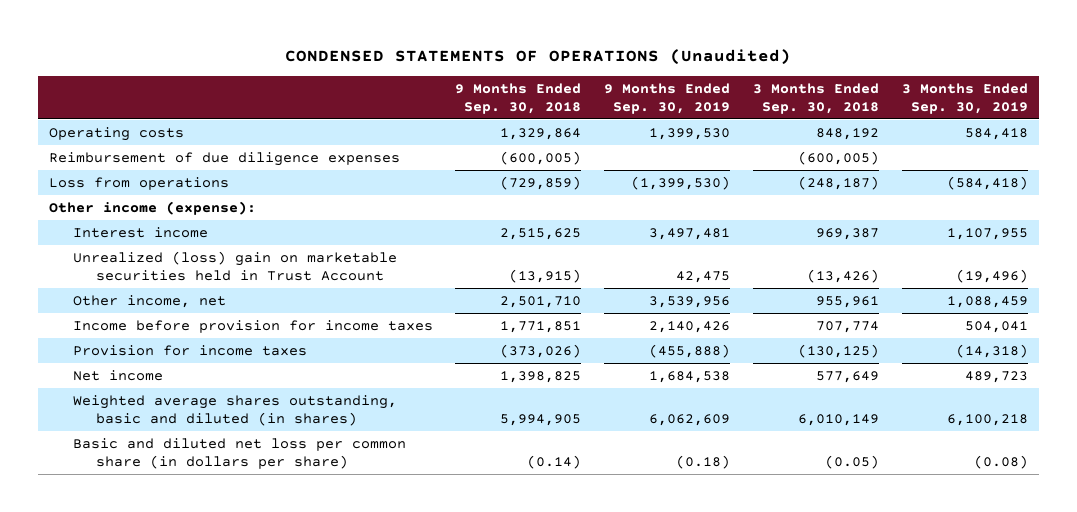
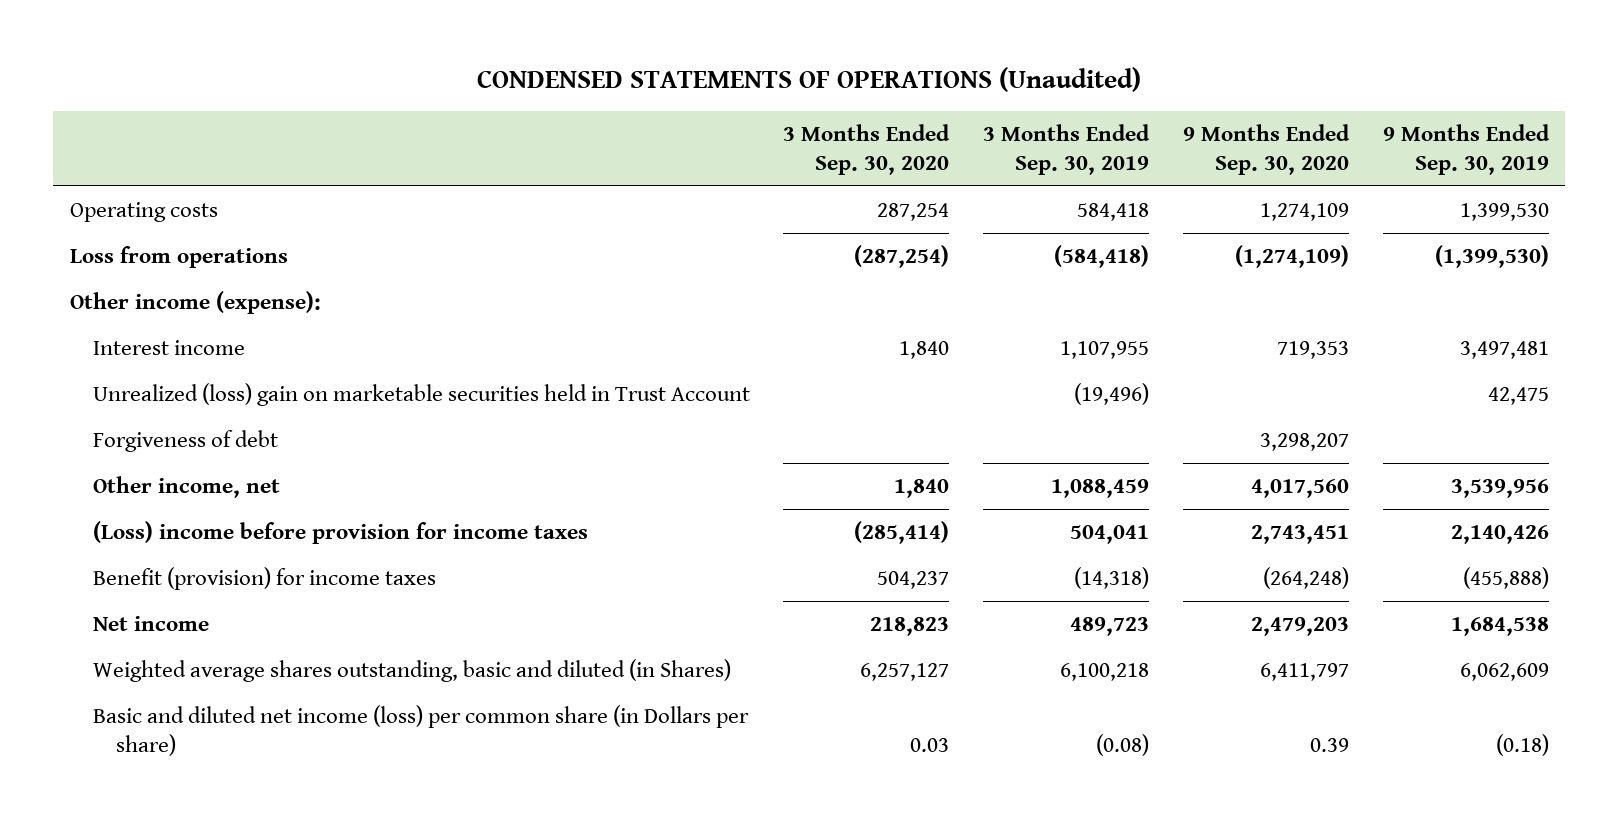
- | 9 Months Ended Sep. 30, 2018 | 9 Months Ended Sep. 30, 2019 | 3 Months Ended Sep. 30, 2018 | 3 Months Ended Sep. 30, 2019
+ | 3 Months Ended Sep. 30, 2020 | 3 Months Ended Sep. 30, 2019 | 9 Months Ended Sep. 30, 2020 | 9 Months Ended Sep. 30, 2019
- Reimbursement of due diligence expenses | (600,005) | | (600,005) |
+ Forgiveness of debt | | | 3,298,207 |
- Income before provision for income taxes | 1,771,851 | 2,140,426 | 707,774 | 504,041
- Provision for income taxes | (373,026) | (455,888) | (130,125) | (14,318)
+ (Loss) income before provision for income taxes | (285,414) | 504,041 | 2,743,451 | 2,140,426
+ Benefit (provision) for income taxes | 504,237 | (14,318) | (264,248) | (455,888)
- Weighted average shares outstanding, basic and diluted (in shares) | 5,994,905 | 6,062,609 | 6,010,149 | 6,100,218
- Basic and diluted net loss per common share (in dollars per share) | (0.14) | (0.18) | (0.05) | (0.08)
+ Weighted average shares outstanding, basic and diluted (in Shares) | 6,257,127 | 6,100,218 | 6,411,797 | 6,062,609
+ Basic and diluted net income (loss) per common share (in Dollars per share) | 0.03 | (0.08) | 0.39 | (0.18)

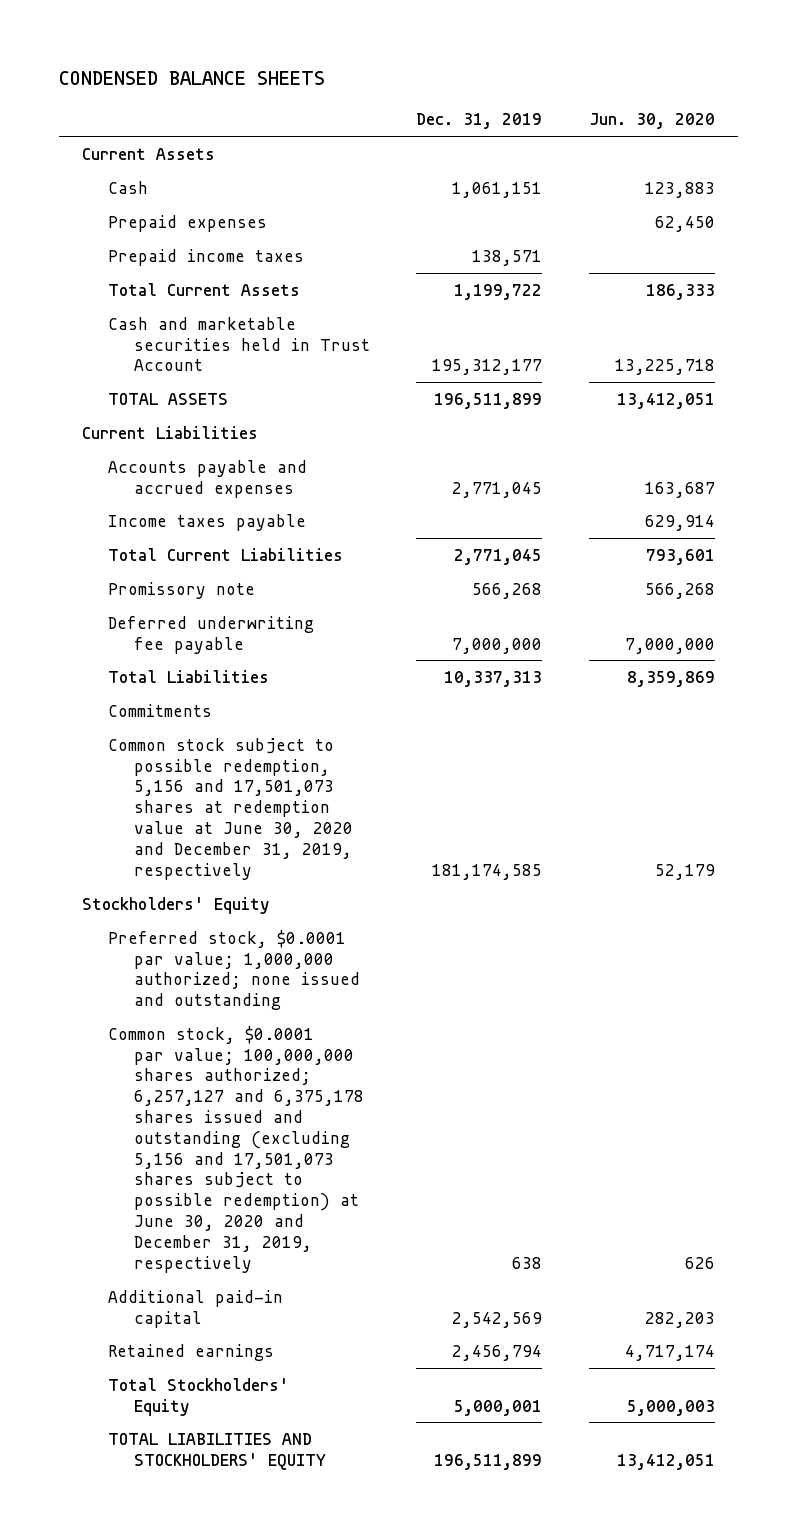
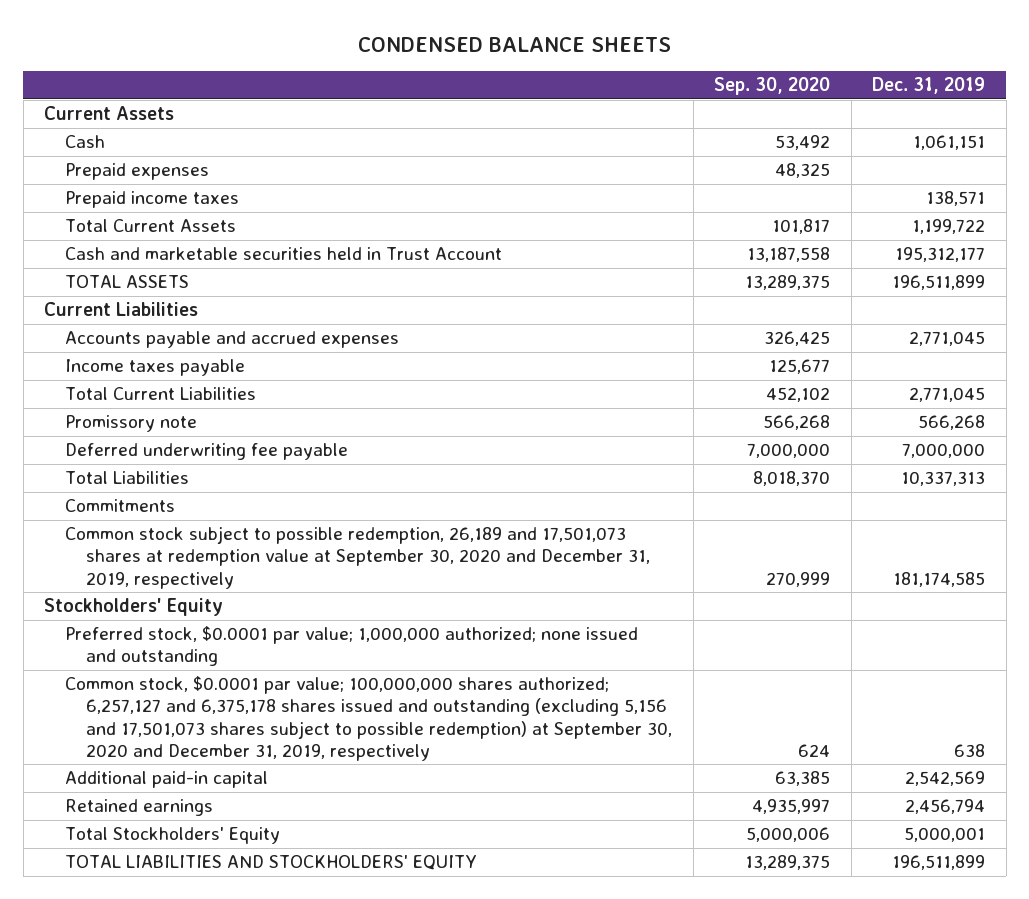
- | Dec. 31, 2019 | Jun. 30, 2020
+ | Sep. 30, 2020 | Dec. 31, 2019
- Common stock subject to possible redemption, 5,156 and 17,501,073 shares at redemption value at June 30, 2020 and December 31, 2019, respectively | 181,174,585 | 52,179
+ Common stock subject to possible redemption, 26,189 and 17,501,073 shares at redemption value at September 30, 2020 and December 31, 2019, respectively | 270,999 | 181,174,585
- Common stock, $0.0001 par value; 100,000,000 shares authorized; 6,257,127 and 6,375,178 shares issued and outstanding (excluding 5,156 and 17,501,073 shares subject to possible redemption) at June 30, 2020 and December 31, 2019, respectively | 638 | 626
+ Common stock, $0.0001 par value; 100,000,000 shares authorized; 6,257,127 and 6,375,178 shares issued and outstanding (excluding 5,156 and 17,501,073 shares subject to possible redemption) at September 30, 2020 and December 31, 2019, respectively | 624 | 638

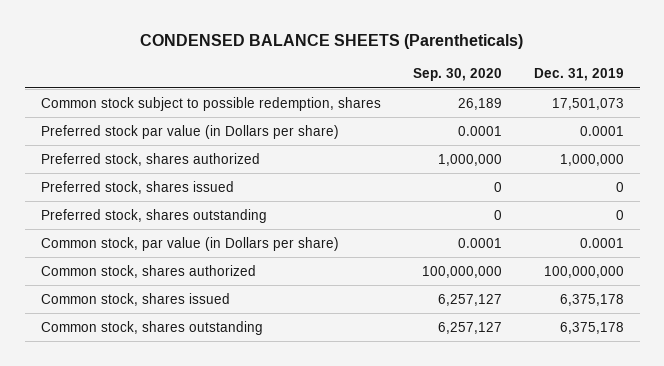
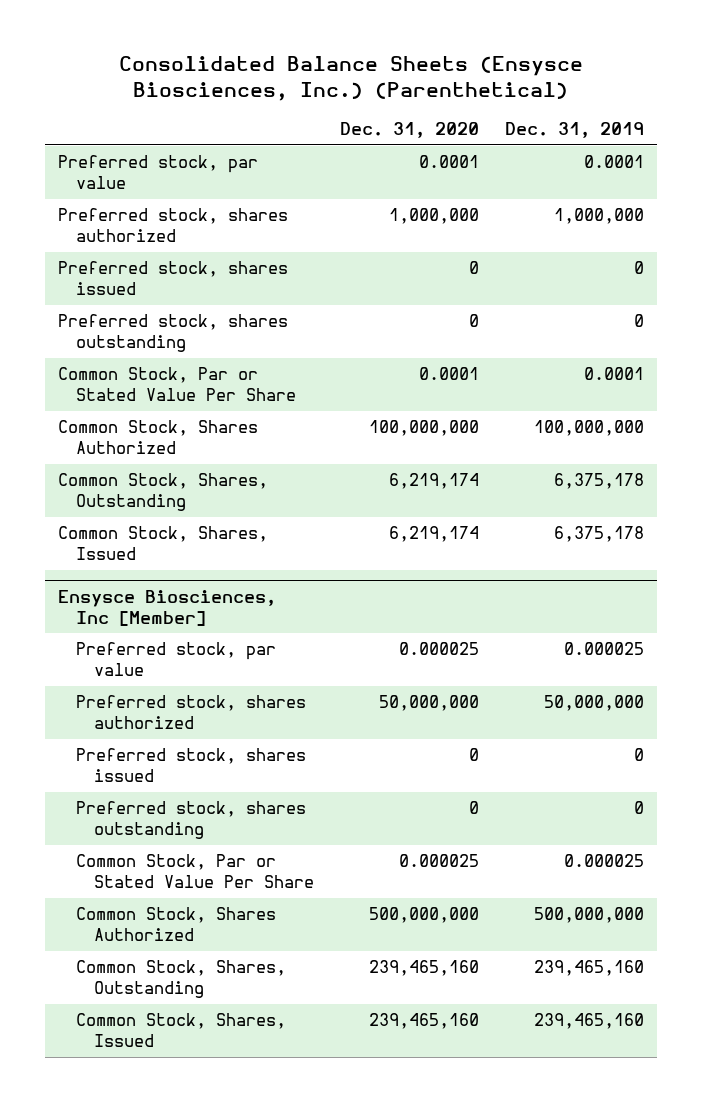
- CONDENSED BALANCE SHEETS (Parentheticals)
+ Consolidated Balance Sheets (Ensysce Biosciences, Inc.) (Parenthetical)
- | Sep. 30, 2020 | Dec. 31, 2019
+ | Dec. 31, 2020 | Dec. 31, 2019
- Common stock subject to possible redemption, shares | 26,189 | 17,501,073
- Preferred stock par value (in Dollars per share) | 0.0001 | 0.0001
+ Preferred stock, par value | 0.0001 | 0.0001
- Common stock, par value (in Dollars per share) | 0.0001 | 0.0001
- Common stock, shares authorized | 100,000,000 | 100,000,000
- Common stock, shares issued | 6,257,127 | 6,375,178
- Common stock, shares outstanding | 6,257,127 | 6,375,178
+ Common Stock, Par or Stated Value Per Share | 0.0001 | 0.0001
+ Common Stock, Shares Authorized | 100,000,000 | 100,000,000
+ Common Stock, Shares, Outstanding | 6,219,174 | 6,375,178
+ Common Stock, Shares, Issued | 6,219,174 | 6,375,178
+ Ensysce Biosciences, Inc [Member]
+ Preferred stock, par value | 0.000025 | 0.000025
+ Preferred stock, shares authorized | 50,000,000 | 50,000,000
+ Preferred stock, shares issued | 0 | 0
+ Preferred stock, shares outstanding | 0 | 0
+ Common Stock, Par or Stated Value Per Share | 0.000025 | 0.000025
+ Common Stock, Shares Authorized | 500,000,000 | 500,000,000
+ Common Stock, Shares, Outstanding | 239,465,160 | 239,465,160
+ Common Stock, Shares, Issued | 239,465,160 | 239,465,160

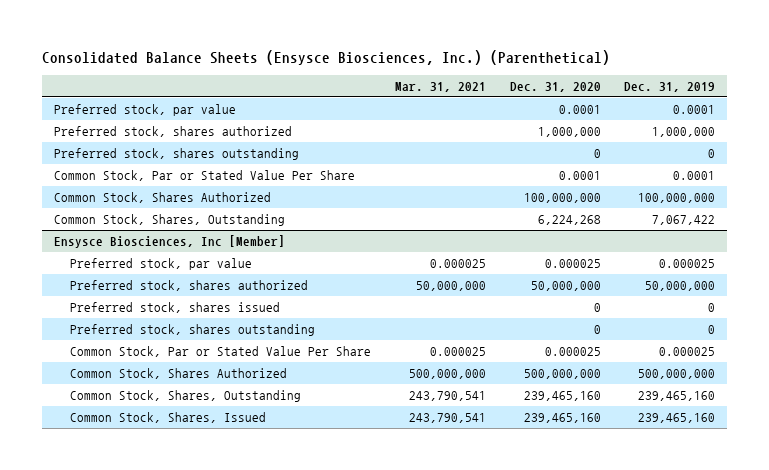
- | Dec. 31, 2020 | Dec. 31, 2019
+ | Mar. 31, 2021 | Dec. 31, 2020 | Dec. 31, 2019
- Preferred stock, shares issued | 0 | 0
- Common Stock, Shares, Outstanding | 6,219,174 | 6,375,178
- Common Stock, Shares, Issued | 6,219,174 | 6,375,178
+ Common Stock, Shares, Outstanding | | 6,224,268 | 7,067,422

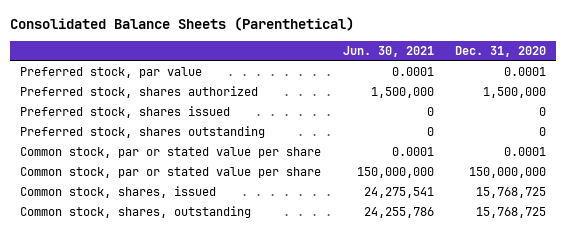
- Consolidated Balance Sheets (Ensysce Biosciences, Inc.) (Parenthetical)
+ Consolidated Balance Sheets (Parenthetical)
- | Mar. 31, 2021 | Dec. 31, 2020 | Dec. 31, 2019
+ | Jun. 30, 2021 | Dec. 31, 2020
- Preferred stock, shares authorized | | 1,000,000 | 1,000,000
- Preferred stock, shares outstanding | | 0 | 0
- Common Stock, Par or Stated Value Per Share | | 0.0001 | 0.0001
- Common Stock, Shares Authorized | | 100,000,000 | 100,000,000
- Common Stock, Shares, Outstanding | | 6,224,268 | 7,067,422
- Ensysce Biosciences, Inc [Member]
- Preferred stock, par value | 0.000025 | 0.000025 | 0.000025
- Preferred stock, shares authorized | 50,000,000 | 50,000,000 | 50,000,000
+ Preferred stock, shares authorized | 1,500,000 | 1,500,000
- Common Stock, Par or Stated Value Per Share | 0.000025 | 0.000025 | 0.000025
- Common Stock, Shares Authorized | 500,000,000 | 500,000,000 | 500,000,000
- Common Stock, Shares, Outstanding | 243,790,541 | 239,465,160 | 239,465,160
- Common Stock, Shares, Issued | 243,790,541 | 239,465,160 | 239,465,160
+ Common stock, par or stated value per share | 0.0001 | 0.0001
+ Common stock, par or stated value per share | 150,000,000 | 150,000,000
+ Common stock, shares, issued | 24,275,541 | 15,768,725
+ Common stock, shares, outstanding | 24,255,786 | 15,768,725

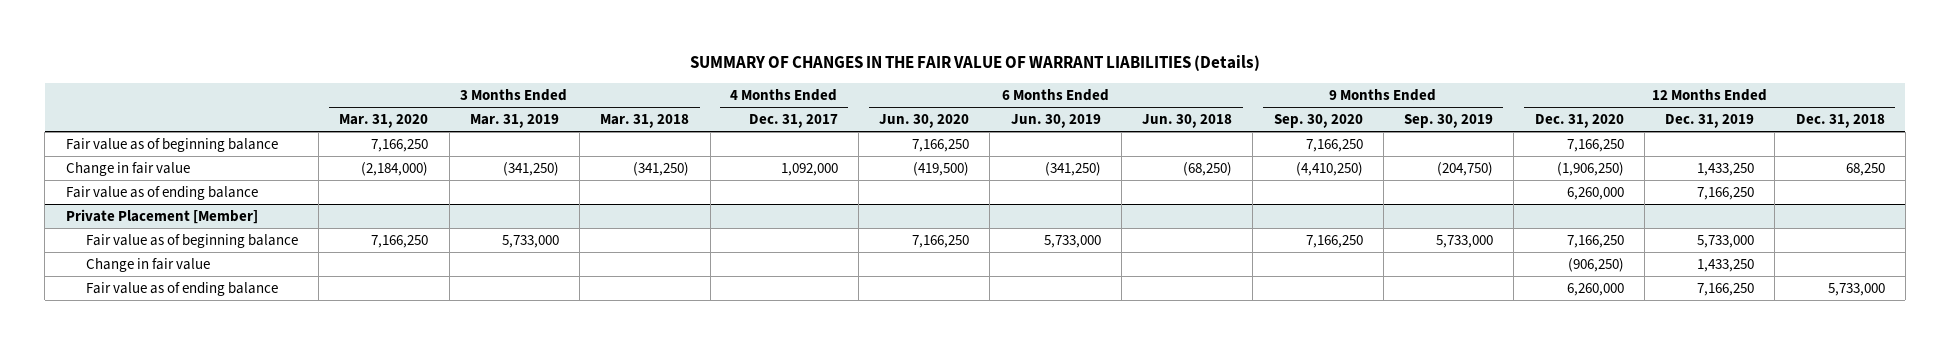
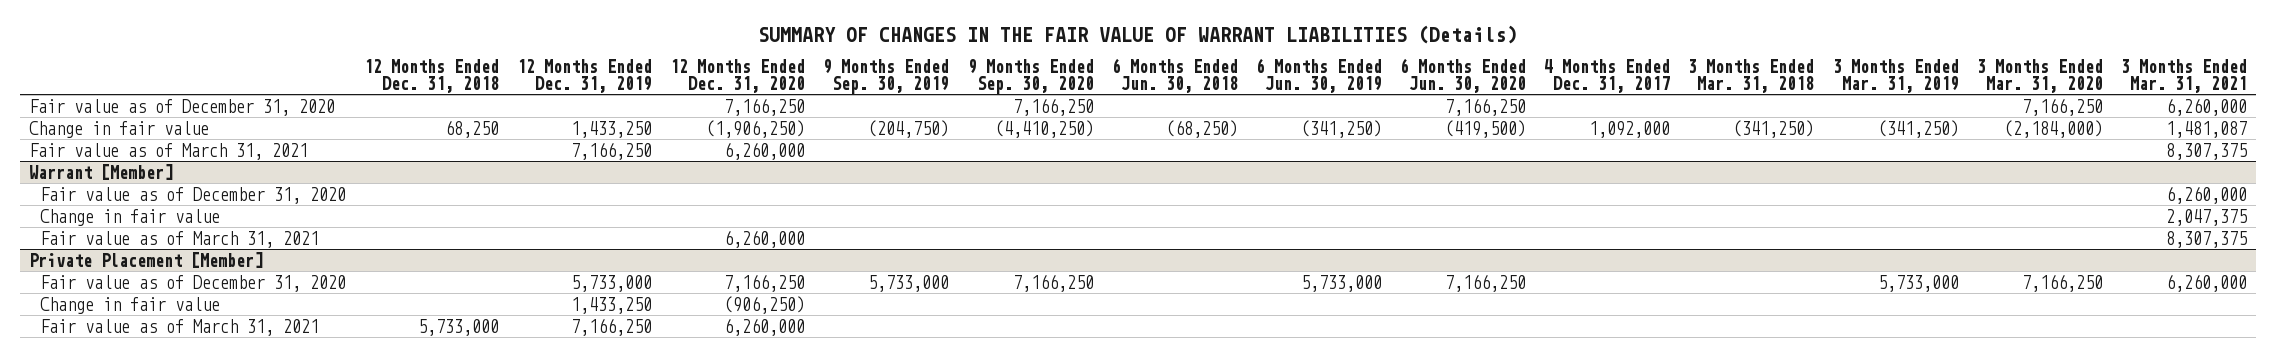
- | 3 Months Ended Mar. 31, 2020 | 3 Months Ended Mar. 31, 2019 | 3 Months Ended Mar. 31, 2018 | 4 Months Ended Dec. 31, 2017 | 6 Months Ended Jun. 30, 2020 | 6 Months Ended Jun. 30, 2019 | 6 Months Ended Jun. 30, 2018 | 9 Months Ended Sep. 30, 2020 | 9 Months Ended Sep. 30, 2019 | 12 Months Ended Dec. 31, 2020 | 12 Months Ended Dec. 31, 2019 | 12 Months Ended Dec. 31, 2018
+ | 12 Months Ended Dec. 31, 2018 | 12 Months Ended Dec. 31, 2019 | 12 Months Ended Dec. 31, 2020 | 9 Months Ended Sep. 30, 2019 | 9 Months Ended Sep. 30, 2020 | 6 Months Ended Jun. 30, 2018 | 6 Months Ended Jun. 30, 2019 | 6 Months Ended Jun. 30, 2020 | 4 Months Ended Dec. 31, 2017 | 3 Months Ended Mar. 31, 2018 | 3 Months Ended Mar. 31, 2019 | 3 Months Ended Mar. 31, 2020 | 3 Months Ended Mar. 31, 2021
- Fair value as of beginning balance | 7,166,250 | | | | 7,166,250 | | | 7,166,250 | | 7,166,250 | |
+ Fair value as of December 31, 2020 | | | 7,166,250 | | 7,166,250 | | | 7,166,250 | | | | 7,166,250 | 6,260,000
- Fair value as of ending balance | | | | | | | | | | 6,260,000 | 7,166,250 |
+ Fair value as of March 31, 2021 | | 7,166,250 | 6,260,000 | | | | | | | | | | 8,307,375
+ Warrant [Member]
+ Fair value as of December 31, 2020 | | | | | | | | | | | | | 6,260,000
+ Change in fair value | | | | | | | | | | | | | 2,047,375
+ Fair value as of March 31, 2021 | | | 6,260,000 | | | | | | | | | | 8,307,375
@ Private Placement [Member]
- Fair value as of beginning balance | 7,166,250 | 5,733,000 | | | 7,166,250 | 5,733,000 | | 7,166,250 | 5,733,000 | 7,166,250 | 5,733,000 |
+ Fair value as of December 31, 2020 | | 5,733,000 | 7,166,250 | 5,733,000 | 7,166,250 | | 5,733,000 | 7,166,250 | | | 5,733,000 | 7,166,250 | 6,260,000
- Fair value as of ending balance | | | | | | | | | | 6,260,000 | 7,166,250 | 5,733,000
+ Fair value as of March 31, 2021 | 5,733,000 | 7,166,250 | 6,260,000 | | | | | | | | | |

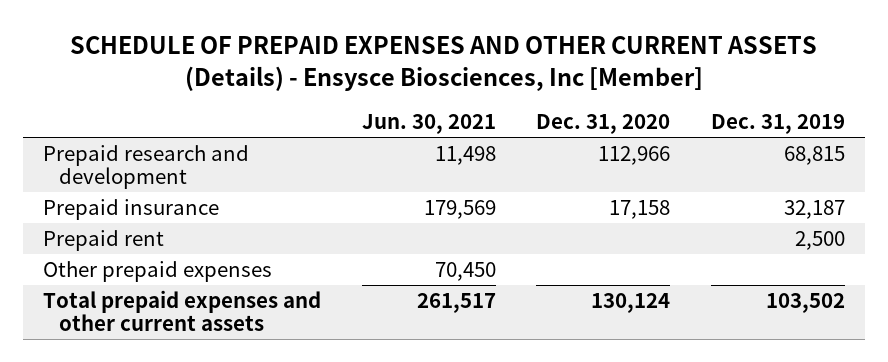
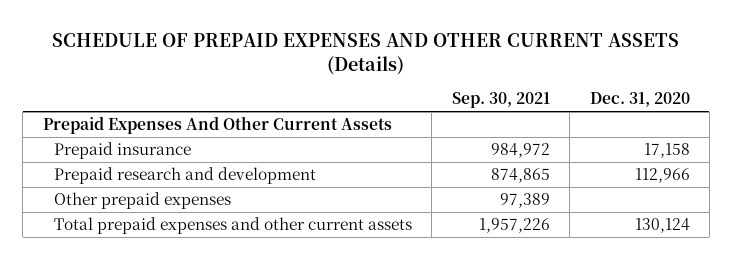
- SCHEDULE OF PREPAID EXPENSES AND OTHER CURRENT ASSETS (Details) - Ensysce Biosciences, Inc [Member]
+ SCHEDULE OF PREPAID EXPENSES AND OTHER CURRENT ASSETS (Details)
- | Jun. 30, 2021 | Dec. 31, 2020 | Dec. 31, 2019
+ | Sep. 30, 2021 | Dec. 31, 2020
+ Prepaid Expenses And Other Current Assets
- Prepaid rent | | | 2,500
moved down: Prepaid research and development | 874,865 | 112,966

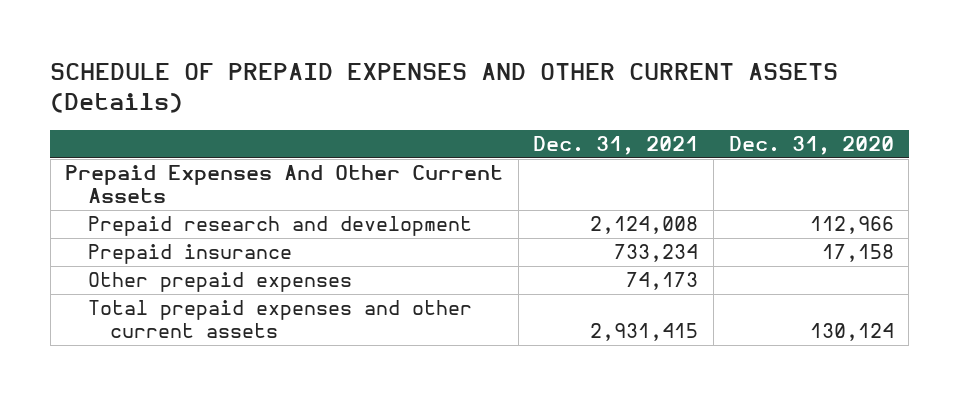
- | Sep. 30, 2021 | Dec. 31, 2020
+ | Dec. 31, 2021 | Dec. 31, 2020
moved down: Prepaid insurance | 733,234 | 17,158

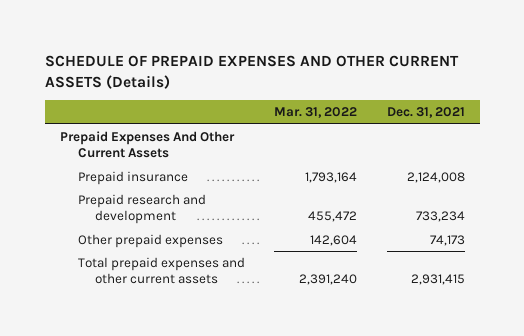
- | Dec. 31, 2021 | Dec. 31, 2020
+ | Mar. 31, 2022 | Dec. 31, 2021
- Prepaid research and development | 2,124,008 | 112,966
- Prepaid insurance | 733,234 | 17,158
+ Prepaid insurance | 1,793,164 | 2,124,008
+ Prepaid research and development | 455,472 | 733,234

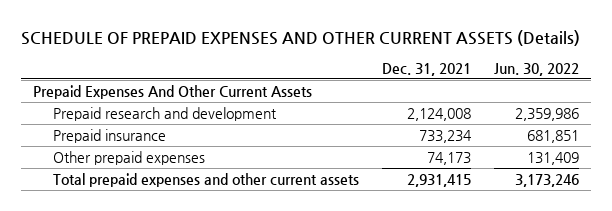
- | Mar. 31, 2022 | Dec. 31, 2021
+ | Dec. 31, 2021 | Jun. 30, 2022
- Prepaid insurance | 1,793,164 | 2,124,008
- Prepaid research and development | 455,472 | 733,234
+ Prepaid research and development | 2,124,008 | 2,359,986
+ Prepaid insurance | 733,234 | 681,851

